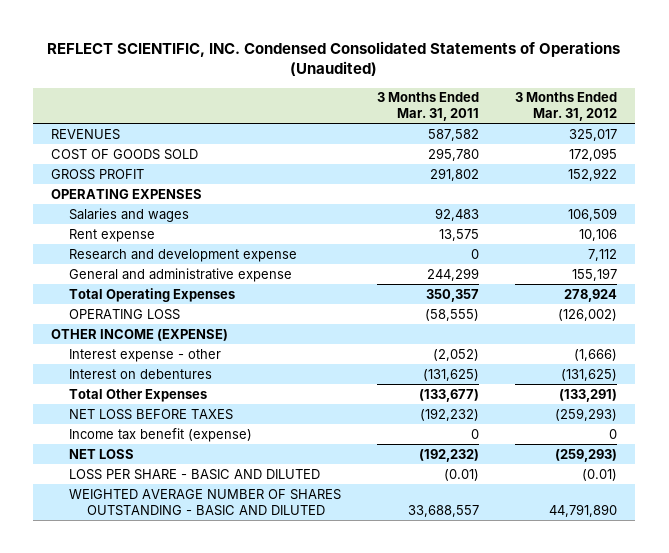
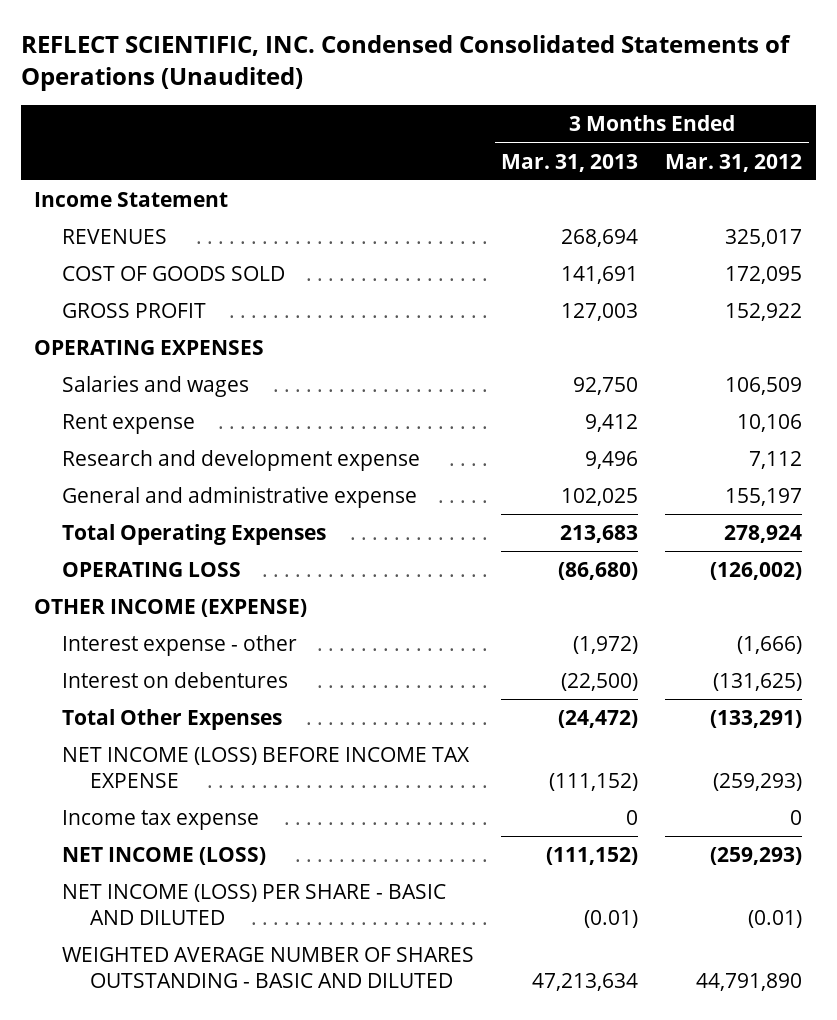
- | 3 Months Ended Mar. 31, 2011 | 3 Months Ended Mar. 31, 2012
+ | 3 Months Ended Mar. 31, 2013 | 3 Months Ended Mar. 31, 2012
+ Income Statement
- NET LOSS BEFORE TAXES | (192,232) | (259,293)
- Income tax benefit (expense) | 0 | 0
- NET LOSS | (192,232) | (259,293)
- LOSS PER SHARE - BASIC AND DILUTED | (0.01) | (0.01)
+ NET INCOME (LOSS) BEFORE INCOME TAX EXPENSE | (111,152) | (259,293)
+ Income tax expense | 0 | 0
+ NET INCOME (LOSS) | (111,152) | (259,293)
+ NET INCOME (LOSS) PER SHARE - BASIC AND DILUTED | (0.01) | (0.01)

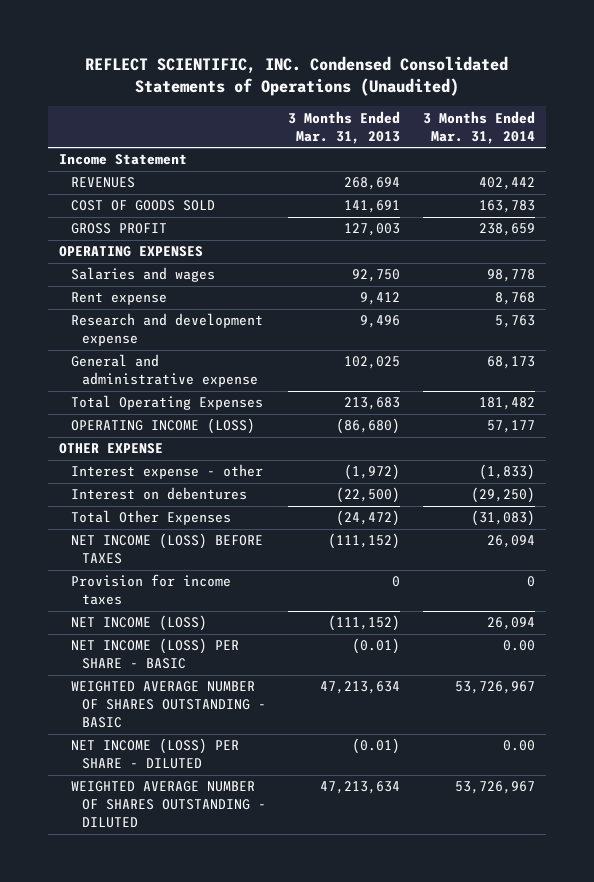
- | 3 Months Ended Mar. 31, 2013 | 3 Months Ended Mar. 31, 2012
+ | 3 Months Ended Mar. 31, 2013 | 3 Months Ended Mar. 31, 2014
- OPERATING LOSS | (86,680) | (126,002)
- OTHER INCOME (EXPENSE)
+ OPERATING INCOME (LOSS) | (86,680) | 57,177
+ OTHER EXPENSE
- NET INCOME (LOSS) BEFORE INCOME TAX EXPENSE | (111,152) | (259,293)
- Income tax expense | 0 | 0
+ NET INCOME (LOSS) BEFORE TAXES | (111,152) | 26,094
+ Provision for income taxes | 0 | 0
- NET INCOME (LOSS) PER SHARE - BASIC AND DILUTED | (0.01) | (0.01)
- WEIGHTED AVERAGE NUMBER OF SHARES OUTSTANDING - BASIC AND DILUTED | 47,213,634 | 44,791,890
+ NET INCOME (LOSS) PER SHARE - BASIC | (0.01) | 0.00
+ WEIGHTED AVERAGE NUMBER OF SHARES OUTSTANDING - BASIC | 47,213,634 | 53,726,967
+ NET INCOME (LOSS) PER SHARE - DILUTED | (0.01) | 0.00
+ WEIGHTED AVERAGE NUMBER OF SHARES OUTSTANDING - DILUTED | 47,213,634 | 53,726,967

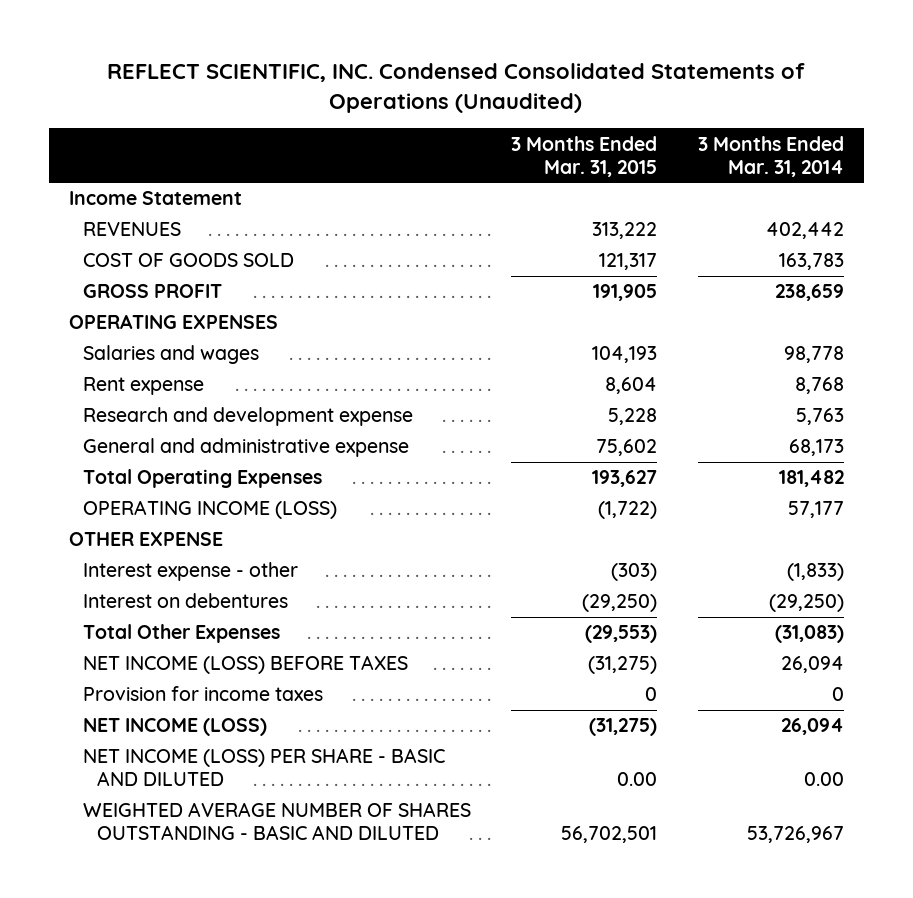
- | 3 Months Ended Mar. 31, 2013 | 3 Months Ended Mar. 31, 2014
+ | 3 Months Ended Mar. 31, 2015 | 3 Months Ended Mar. 31, 2014
- NET INCOME (LOSS) PER SHARE - BASIC | (0.01) | 0.00
- WEIGHTED AVERAGE NUMBER OF SHARES OUTSTANDING - BASIC | 47,213,634 | 53,726,967
- NET INCOME (LOSS) PER SHARE - DILUTED | (0.01) | 0.00
- WEIGHTED AVERAGE NUMBER OF SHARES OUTSTANDING - DILUTED | 47,213,634 | 53,726,967
+ NET INCOME (LOSS) PER SHARE - BASIC AND DILUTED | 0.00 | 0.00
+ WEIGHTED AVERAGE NUMBER OF SHARES OUTSTANDING - BASIC AND DILUTED | 56,702,501 | 53,726,967

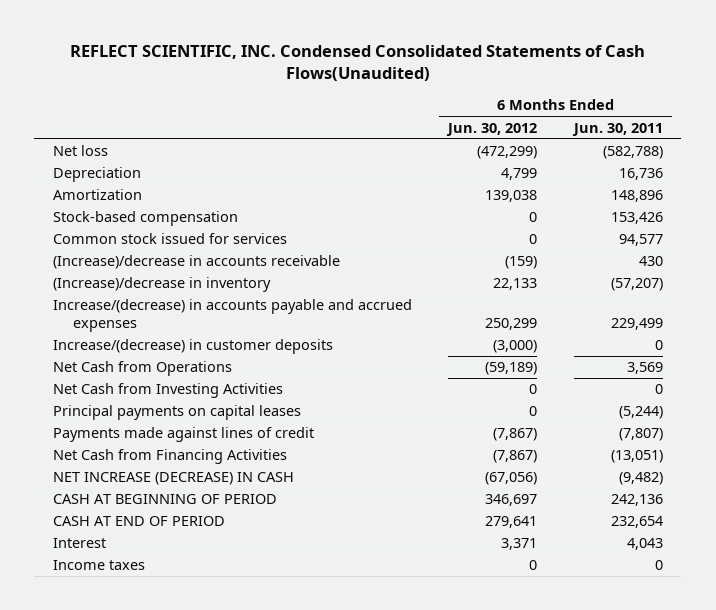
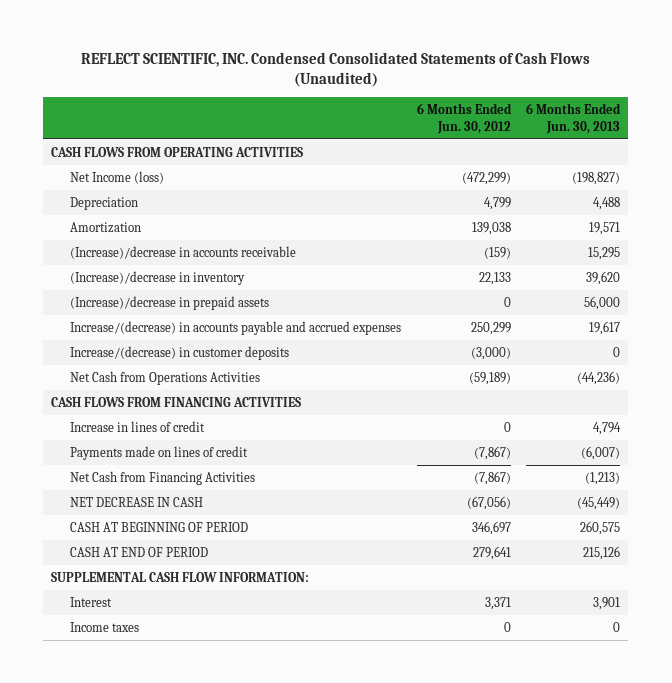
- REFLECT SCIENTIFIC, INC. Condensed Consolidated Statements of Cash Flows(Unaudited)
+ REFLECT SCIENTIFIC, INC. Condensed Consolidated Statements of Cash Flows (Unaudited)
- | 6 Months Ended Jun. 30, 2012 | 6 Months Ended Jun. 30, 2011
+ | 6 Months Ended Jun. 30, 2012 | 6 Months Ended Jun. 30, 2013
- Net loss | (472,299) | (582,788)
+ CASH FLOWS FROM OPERATING ACTIVITIES
+ Net Income (loss) | (472,299) | (198,827)
- Stock-based compensation | 0 | 153,426
- Common stock issued for services | 0 | 94,577
+ (Increase)/decrease in prepaid assets | 0 | 56,000
- Net Cash from Operations | (59,189) | 3,569
- Net Cash from Investing Activities | 0 | 0
- Principal payments on capital leases | 0 | (5,244)
- Payments made against lines of credit | (7,867) | (7,807)
+ Net Cash from Operations Activities | (59,189) | (44,236)
+ CASH FLOWS FROM FINANCING ACTIVITIES
+ Increase in lines of credit | 0 | 4,794
+ Payments made on lines of credit | (7,867) | (6,007)
- NET INCREASE (DECREASE) IN CASH | (67,056) | (9,482)
+ NET DECREASE IN CASH | (67,056) | (45,449)
+ SUPPLEMENTAL CASH FLOW INFORMATION:

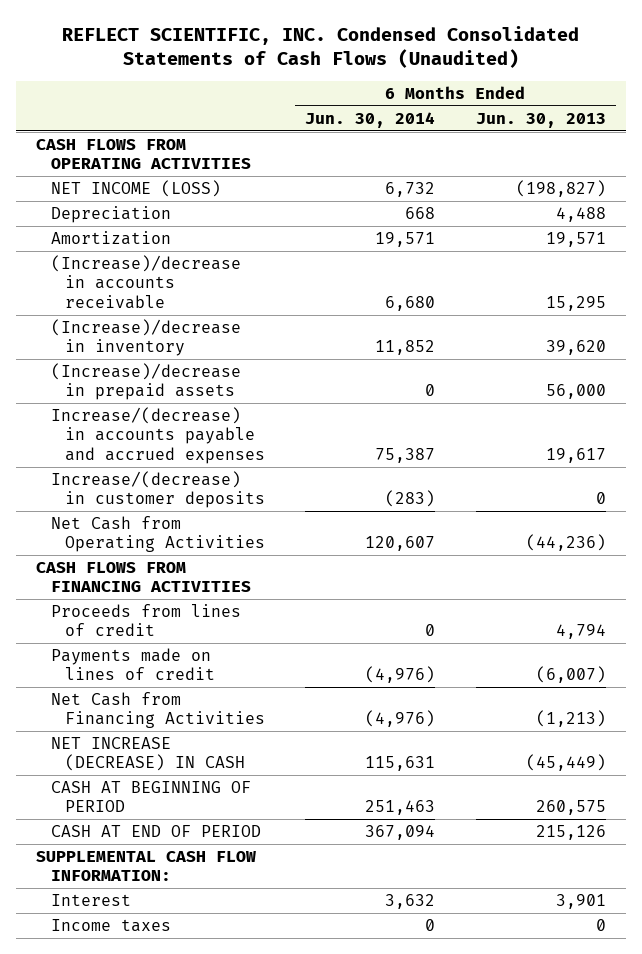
- | 6 Months Ended Jun. 30, 2012 | 6 Months Ended Jun. 30, 2013
+ | 6 Months Ended Jun. 30, 2014 | 6 Months Ended Jun. 30, 2013
- Net Income (loss) | (472,299) | (198,827)
+ NET INCOME (LOSS) | 6,732 | (198,827)
- Net Cash from Operations Activities | (59,189) | (44,236)
+ Net Cash from Operating Activities | 120,607 | (44,236)
- Increase in lines of credit | 0 | 4,794
+ Proceeds from lines of credit | 0 | 4,794
- NET DECREASE IN CASH | (67,056) | (45,449)
+ NET INCREASE (DECREASE) IN CASH | 115,631 | (45,449)

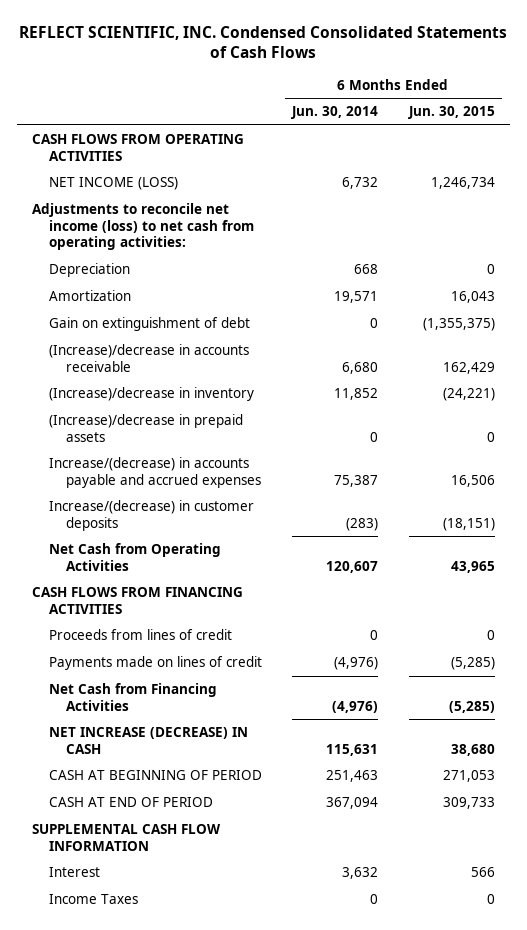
- REFLECT SCIENTIFIC, INC. Condensed Consolidated Statements of Cash Flows (Unaudited)
+ REFLECT SCIENTIFIC, INC. Condensed Consolidated Statements of Cash Flows
- | 6 Months Ended Jun. 30, 2014 | 6 Months Ended Jun. 30, 2013
+ | 6 Months Ended Jun. 30, 2014 | 6 Months Ended Jun. 30, 2015
+ Adjustments to reconcile net income (loss) to net cash from operating activities:
+ Gain on extinguishment of debt | 0 | (1,355,375)
- SUPPLEMENTAL CASH FLOW INFORMATION:
+ SUPPLEMENTAL CASH FLOW INFORMATION
- Income taxes | 0 | 0
+ Income Taxes | 0 | 0

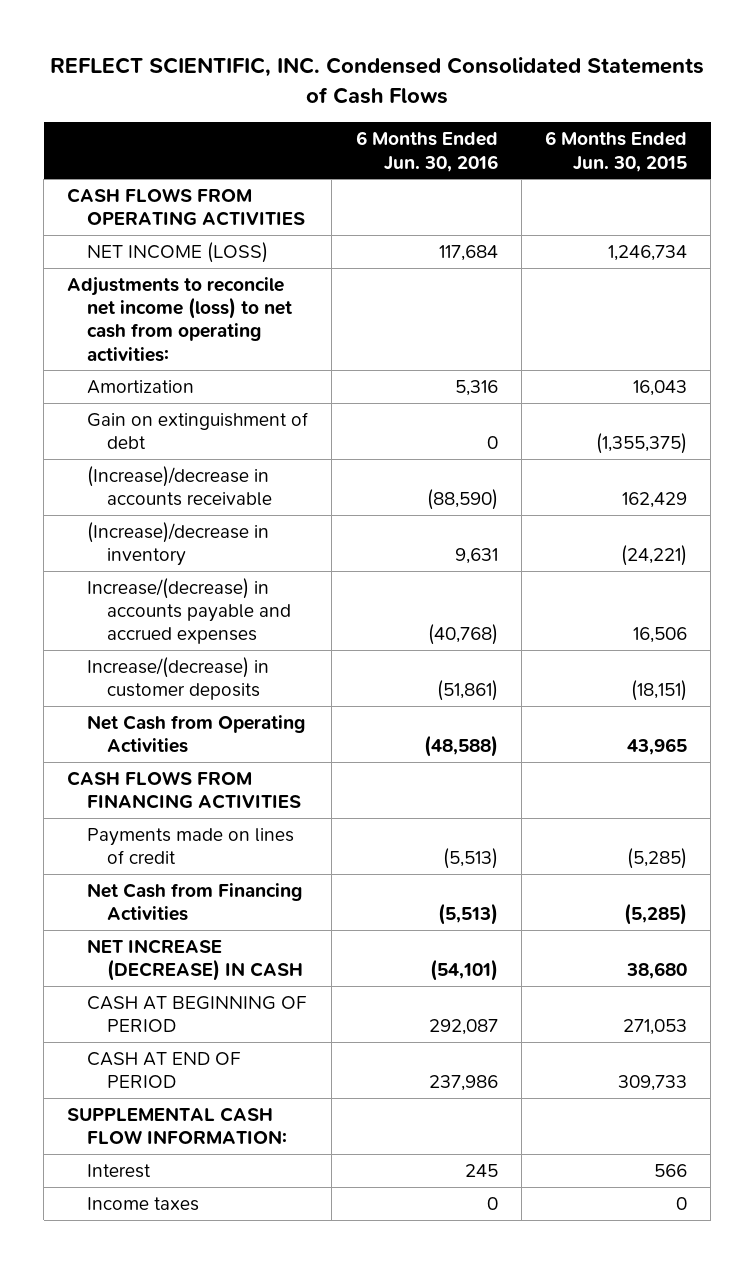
- | 6 Months Ended Jun. 30, 2014 | 6 Months Ended Jun. 30, 2015
+ | 6 Months Ended Jun. 30, 2016 | 6 Months Ended Jun. 30, 2015
- Depreciation | 668 | 0
- (Increase)/decrease in prepaid assets | 0 | 0
- Proceeds from lines of credit | 0 | 0
- SUPPLEMENTAL CASH FLOW INFORMATION
+ SUPPLEMENTAL CASH FLOW INFORMATION:
- Income Taxes | 0 | 0
+ Income taxes | 0 | 0

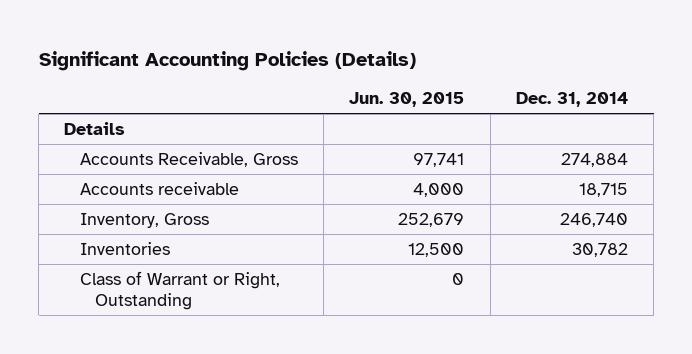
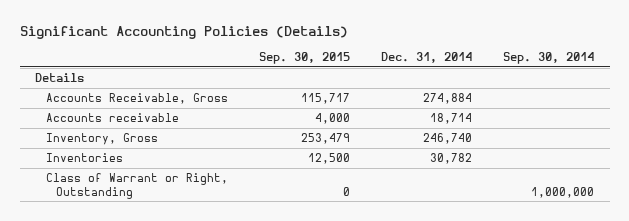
- | Jun. 30, 2015 | Dec. 31, 2014
+ | Sep. 30, 2015 | Dec. 31, 2014 | Sep. 30, 2014
- Accounts receivable | 4,000 | 18,715
+ Accounts receivable | 4,000 | 18,714 |

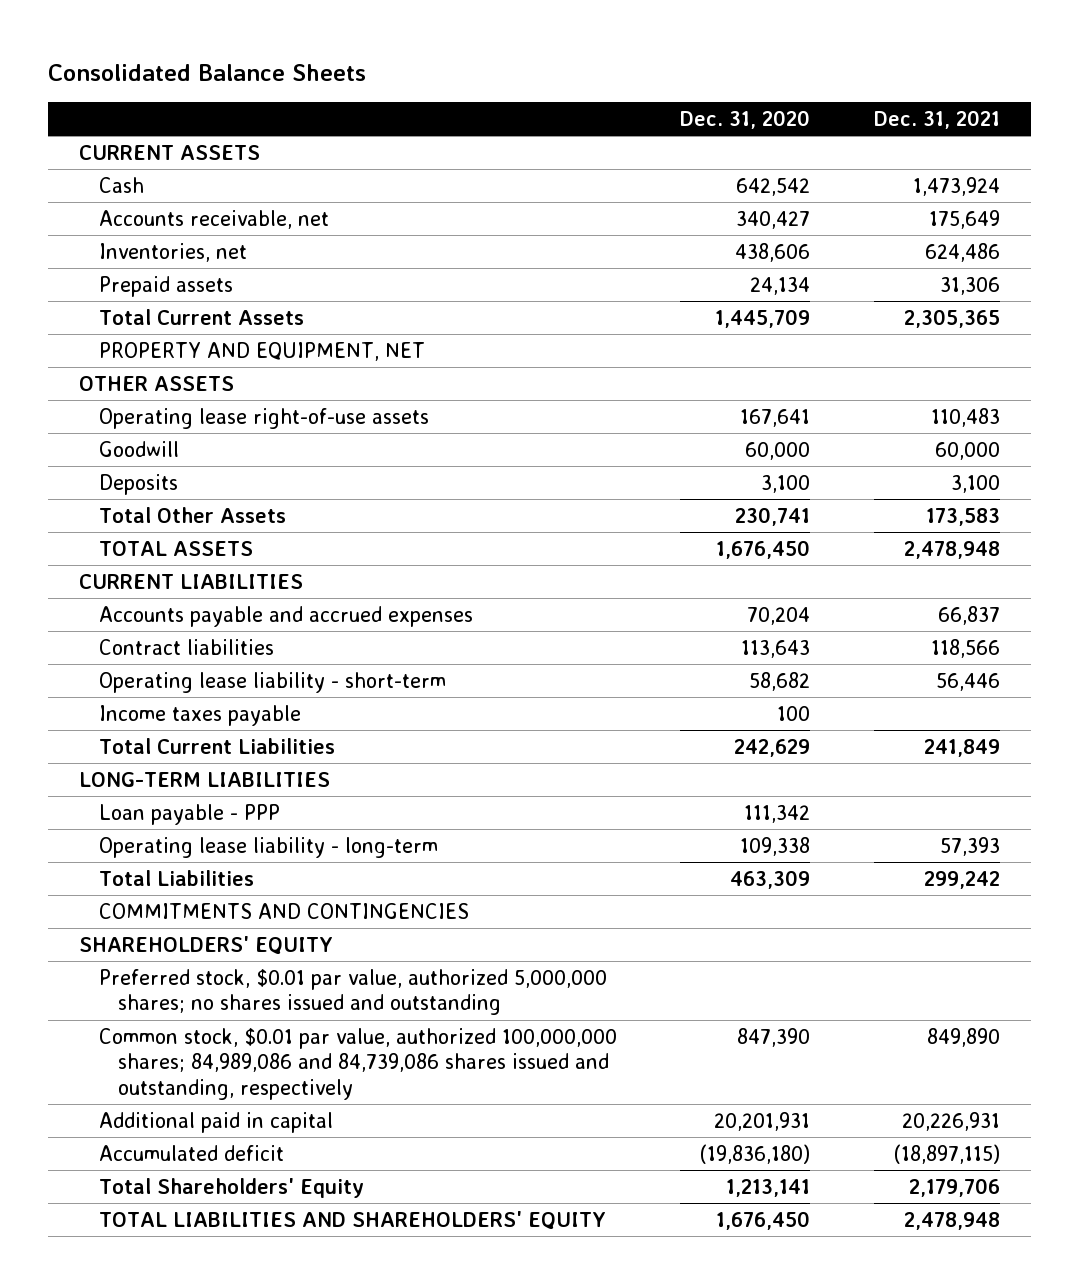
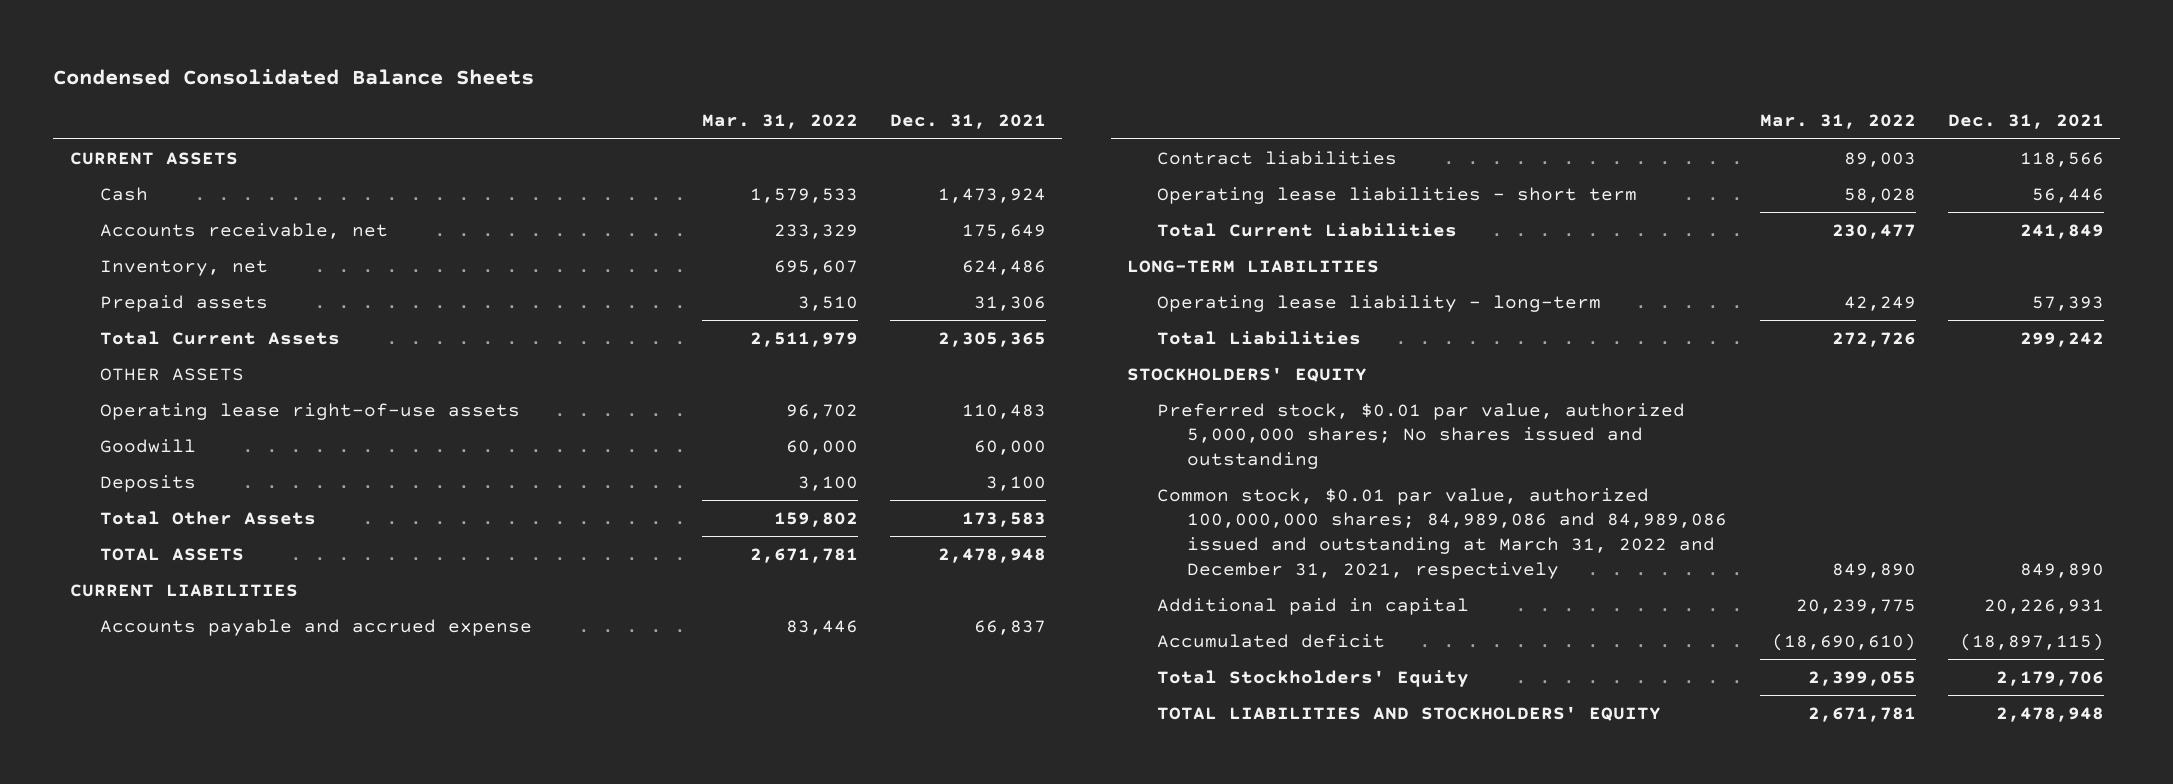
- Consolidated Balance Sheets
+ Condensed Consolidated Balance Sheets
- | Dec. 31, 2020 | Dec. 31, 2021
+ | Mar. 31, 2022 | Dec. 31, 2021
- Inventories, net | 438,606 | 624,486
+ Inventory, net | 695,607 | 624,486
- PROPERTY AND EQUIPMENT, NET
- Accounts payable and accrued expenses | 70,204 | 66,837
+ Accounts payable and accrued expense | 83,446 | 66,837
- Operating lease liability - short-term | 58,682 | 56,446
- Income taxes payable | 100 |
+ Operating lease liabilities - short term | 58,028 | 56,446
- Loan payable - PPP | 111,342 |
- COMMITMENTS AND CONTINGENCIES
- SHAREHOLDERS' EQUITY
- Preferred stock, $0.01 par value, authorized 5,000,000 shares; no shares issued and outstanding
- Common stock, $0.01 par value, authorized 100,000,000 shares; 84,989,086 and 84,739,086 shares issued and outstanding, respectively | 847,390 | 849,890
+ STOCKHOLDERS' EQUITY
+ Preferred stock, $0.01 par value, authorized 5,000,000 shares; No shares issued and outstanding
+ Common stock, $0.01 par value, authorized 100,000,000 shares; 84,989,086 and 84,989,086 issued and outstanding at March 31, 2022 and December 31, 2021, respectively | 849,890 | 849,890
- Total Shareholders' Equity | 1,213,141 | 2,179,706
- TOTAL LIABILITIES AND SHAREHOLDERS' EQUITY | 1,676,450 | 2,478,948
+ Total Stockholders' Equity | 2,399,055 | 2,179,706
+ TOTAL LIABILITIES AND STOCKHOLDERS' EQUITY | 2,671,781 | 2,478,948

